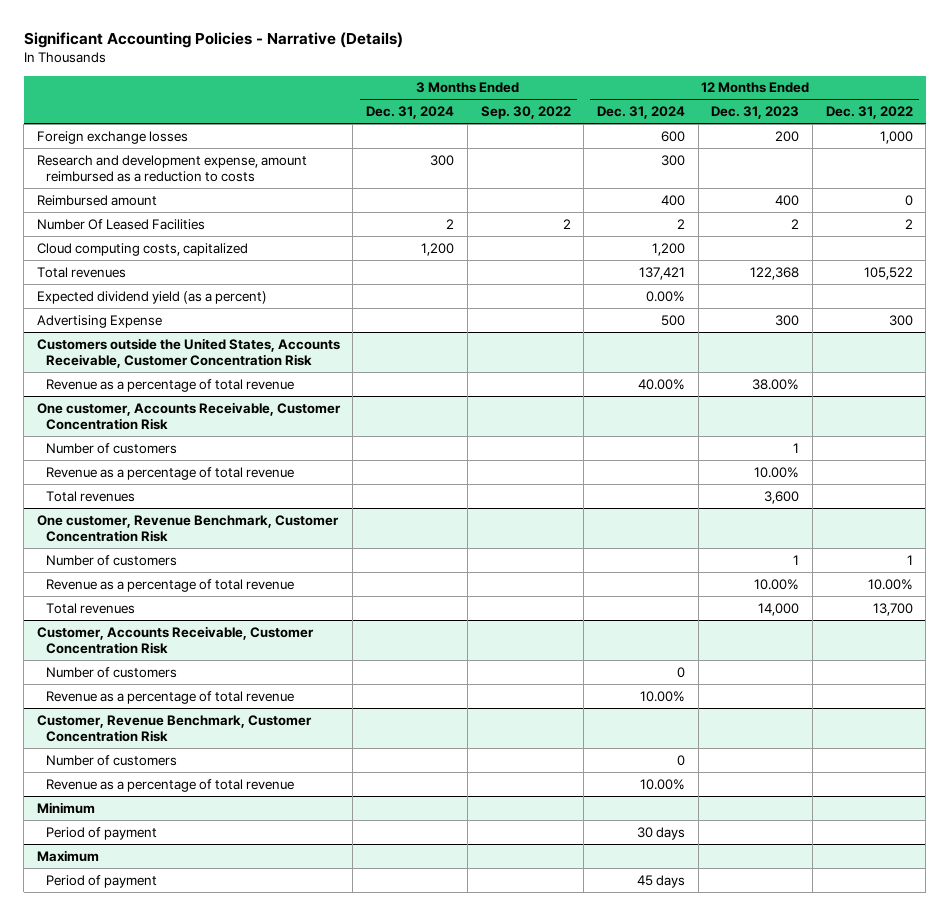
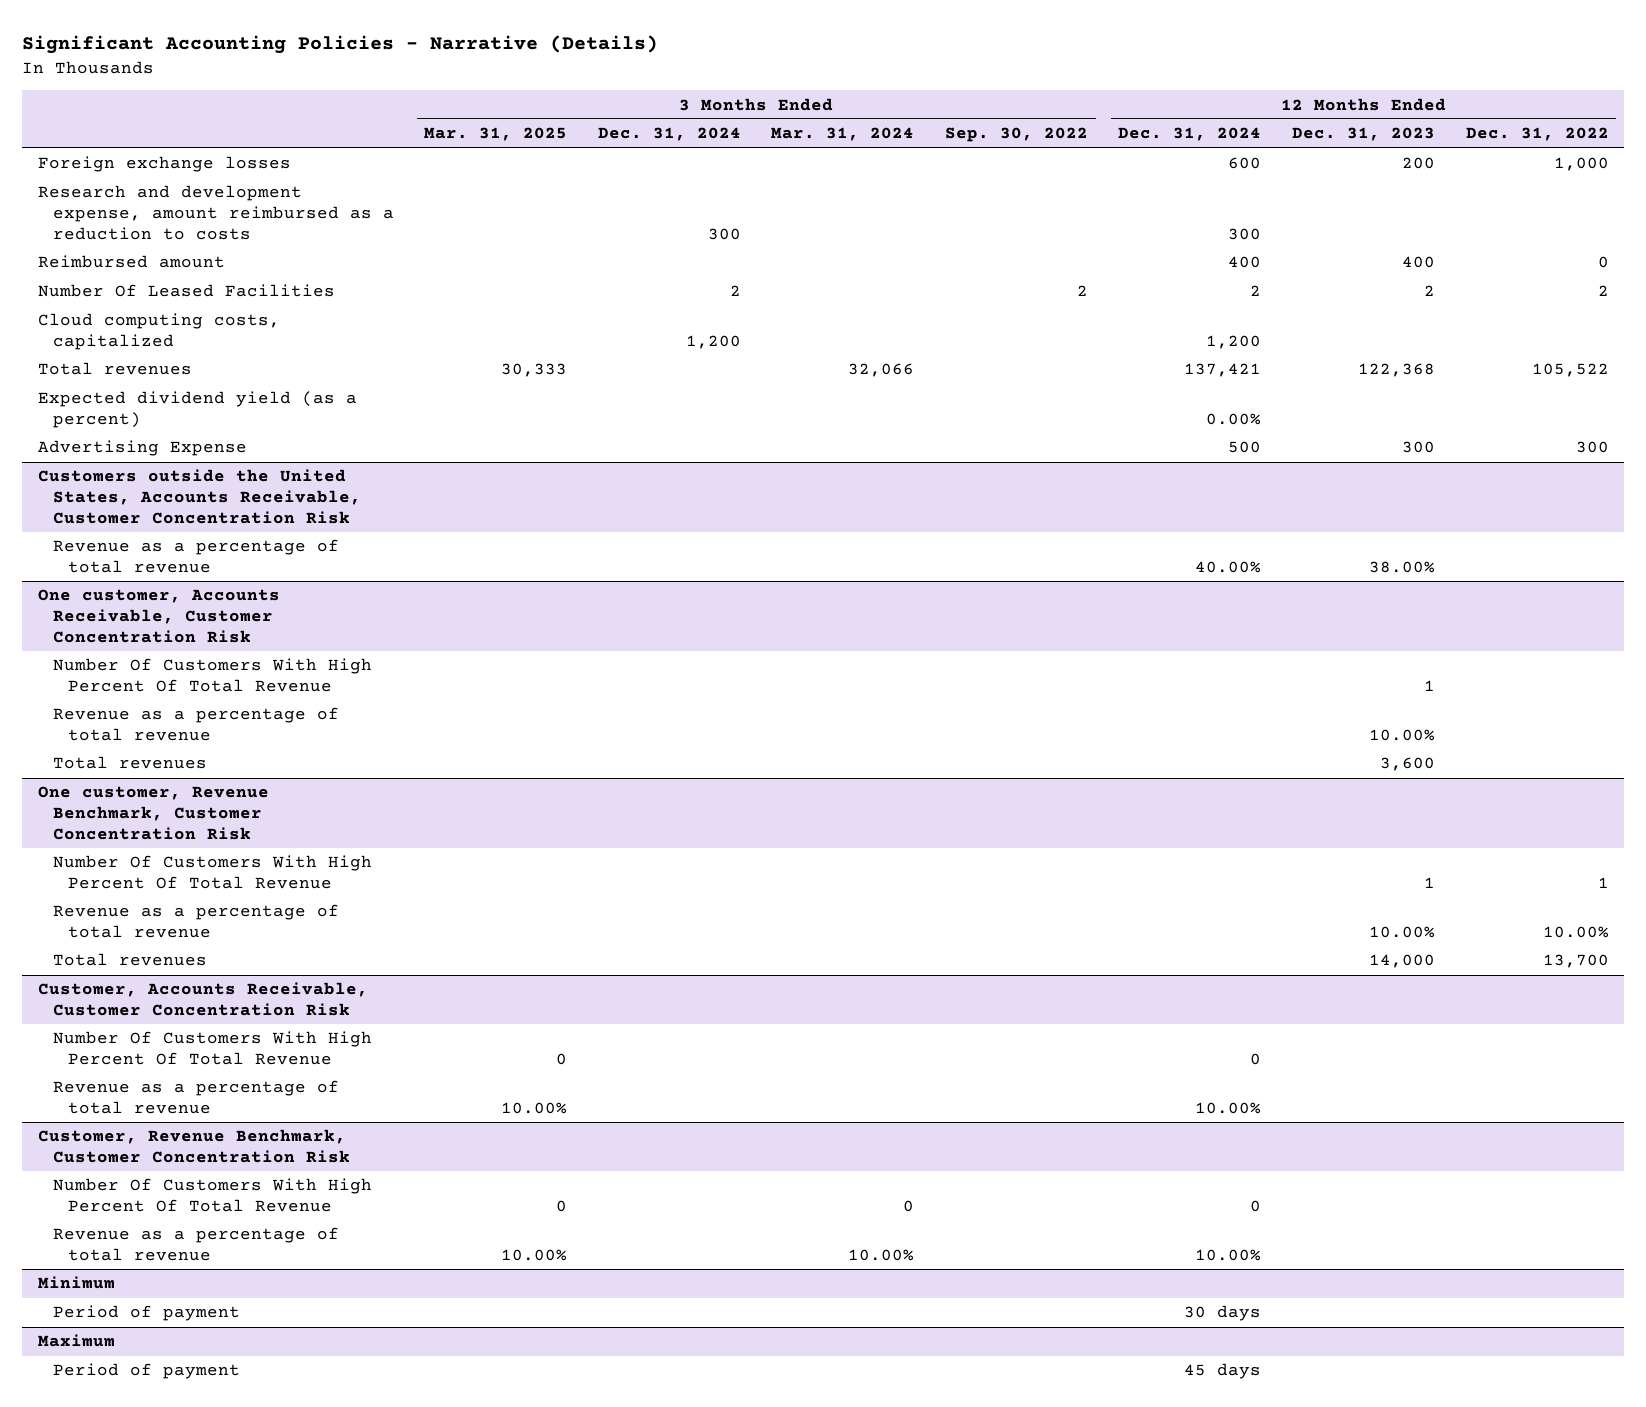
- | 3 Months Ended Dec. 31, 2024 | 3 Months Ended Sep. 30, 2022 | 12 Months Ended Dec. 31, 2024 | 12 Months Ended Dec. 31, 2023 | 12 Months Ended Dec. 31, 2022
+ | 3 Months Ended Mar. 31, 2025 | 3 Months Ended Dec. 31, 2024 | 3 Months Ended Mar. 31, 2024 | 3 Months Ended Sep. 30, 2022 | 12 Months Ended Dec. 31, 2024 | 12 Months Ended Dec. 31, 2023 | 12 Months Ended Dec. 31, 2022
@ One customer, Accounts Receivable, Customer Concentration Risk
- Number of customers | | | | 1 |
+ Number Of Customers With High Percent Of Total Revenue | | | | | | 1 |
@ One customer, Revenue Benchmark, Customer Concentration Risk
- Number of customers | | | | 1 | 1
+ Number Of Customers With High Percent Of Total Revenue | | | | | | 1 | 1
@ Customer, Accounts Receivable, Customer Concentration Risk
- Number of customers | | | 0 | |
+ Number Of Customers With High Percent Of Total Revenue | 0 | | | | 0 | |
@ Customer, Revenue Benchmark, Customer Concentration Risk
- Number of customers | | | 0 | |
+ Number Of Customers With High Percent Of Total Revenue | 0 | | 0 | | 0 | |

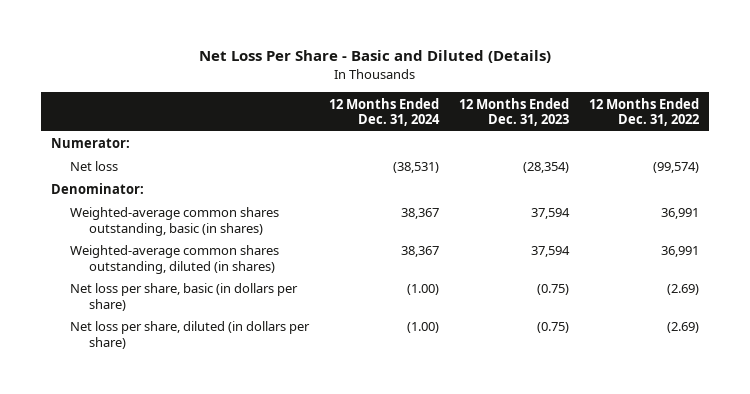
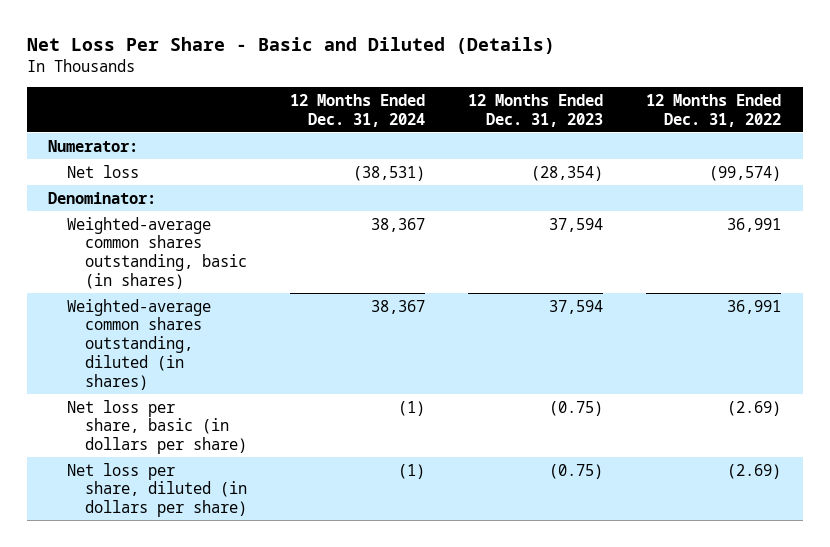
- Net loss per share, basic (in dollars per share) | (1.00) | (0.75) | (2.69)
- Net loss per share, diluted (in dollars per share) | (1.00) | (0.75) | (2.69)
+ Net loss per share, basic (in dollars per share) | (1) | (0.75) | (2.69)
+ Net loss per share, diluted (in dollars per share) | (1) | (0.75) | (2.69)

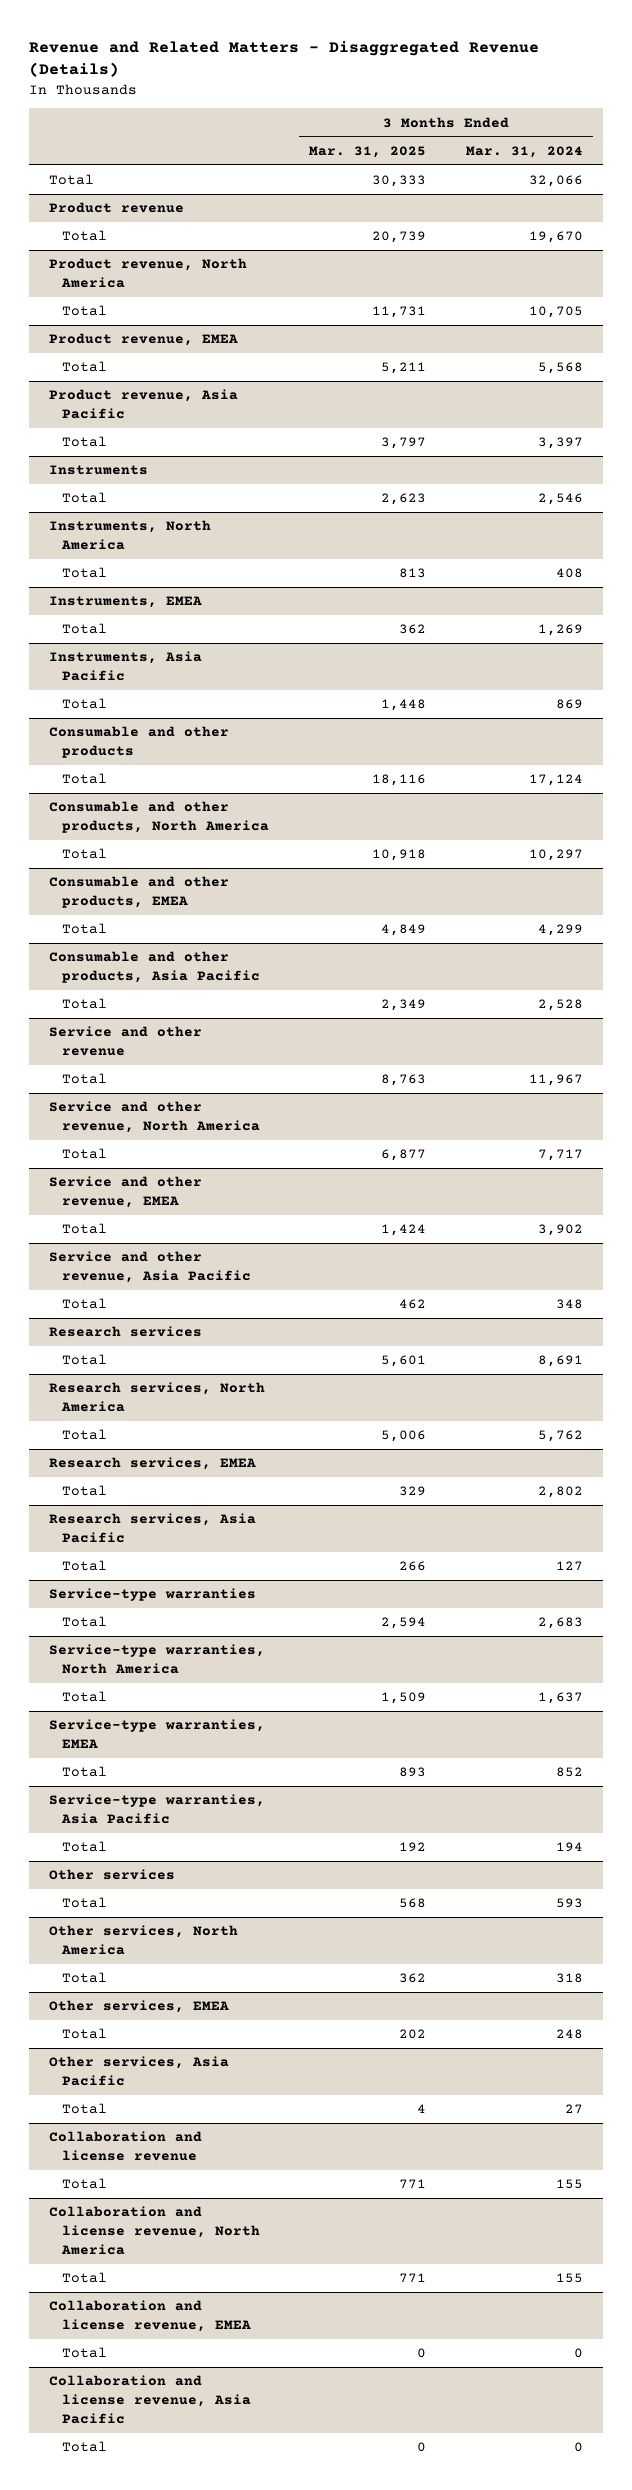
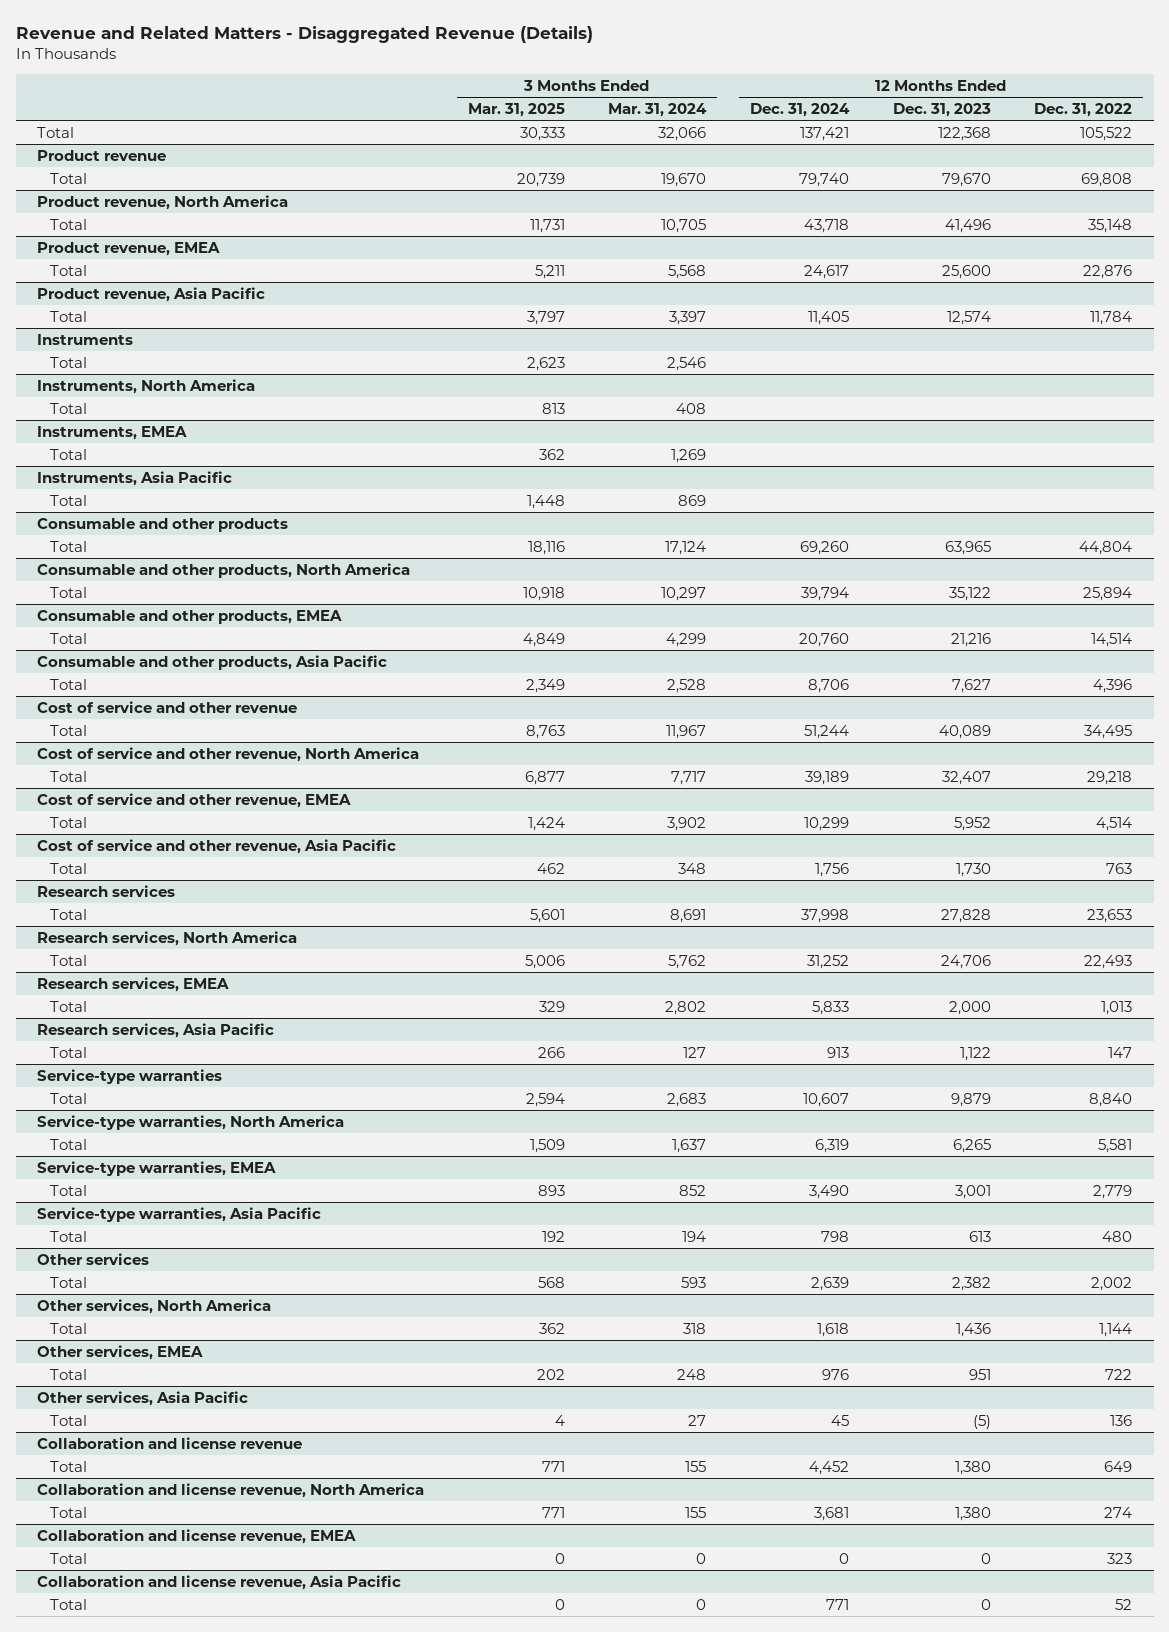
- | 3 Months Ended Mar. 31, 2025 | 3 Months Ended Mar. 31, 2024
+ | 3 Months Ended Mar. 31, 2025 | 3 Months Ended Mar. 31, 2024 | 12 Months Ended Dec. 31, 2024 | 12 Months Ended Dec. 31, 2023 | 12 Months Ended Dec. 31, 2022
- Service and other revenue
+ Cost of service and other revenue
- Service and other revenue, North America
+ Cost of service and other revenue, North America
- Service and other revenue, EMEA
+ Cost of service and other revenue, EMEA
- Service and other revenue, Asia Pacific
+ Cost of service and other revenue, Asia Pacific

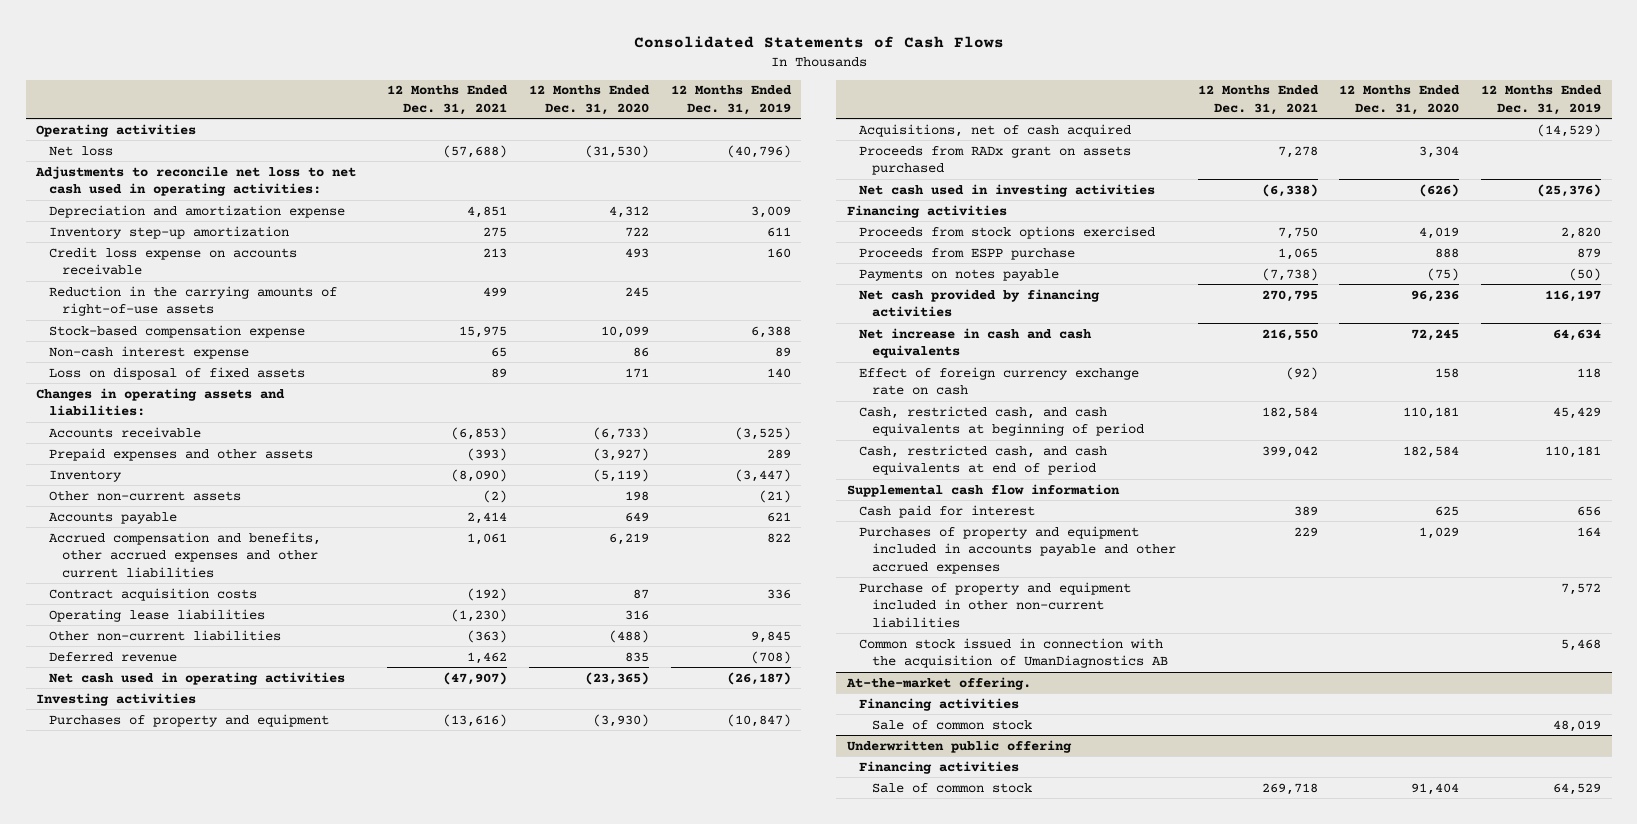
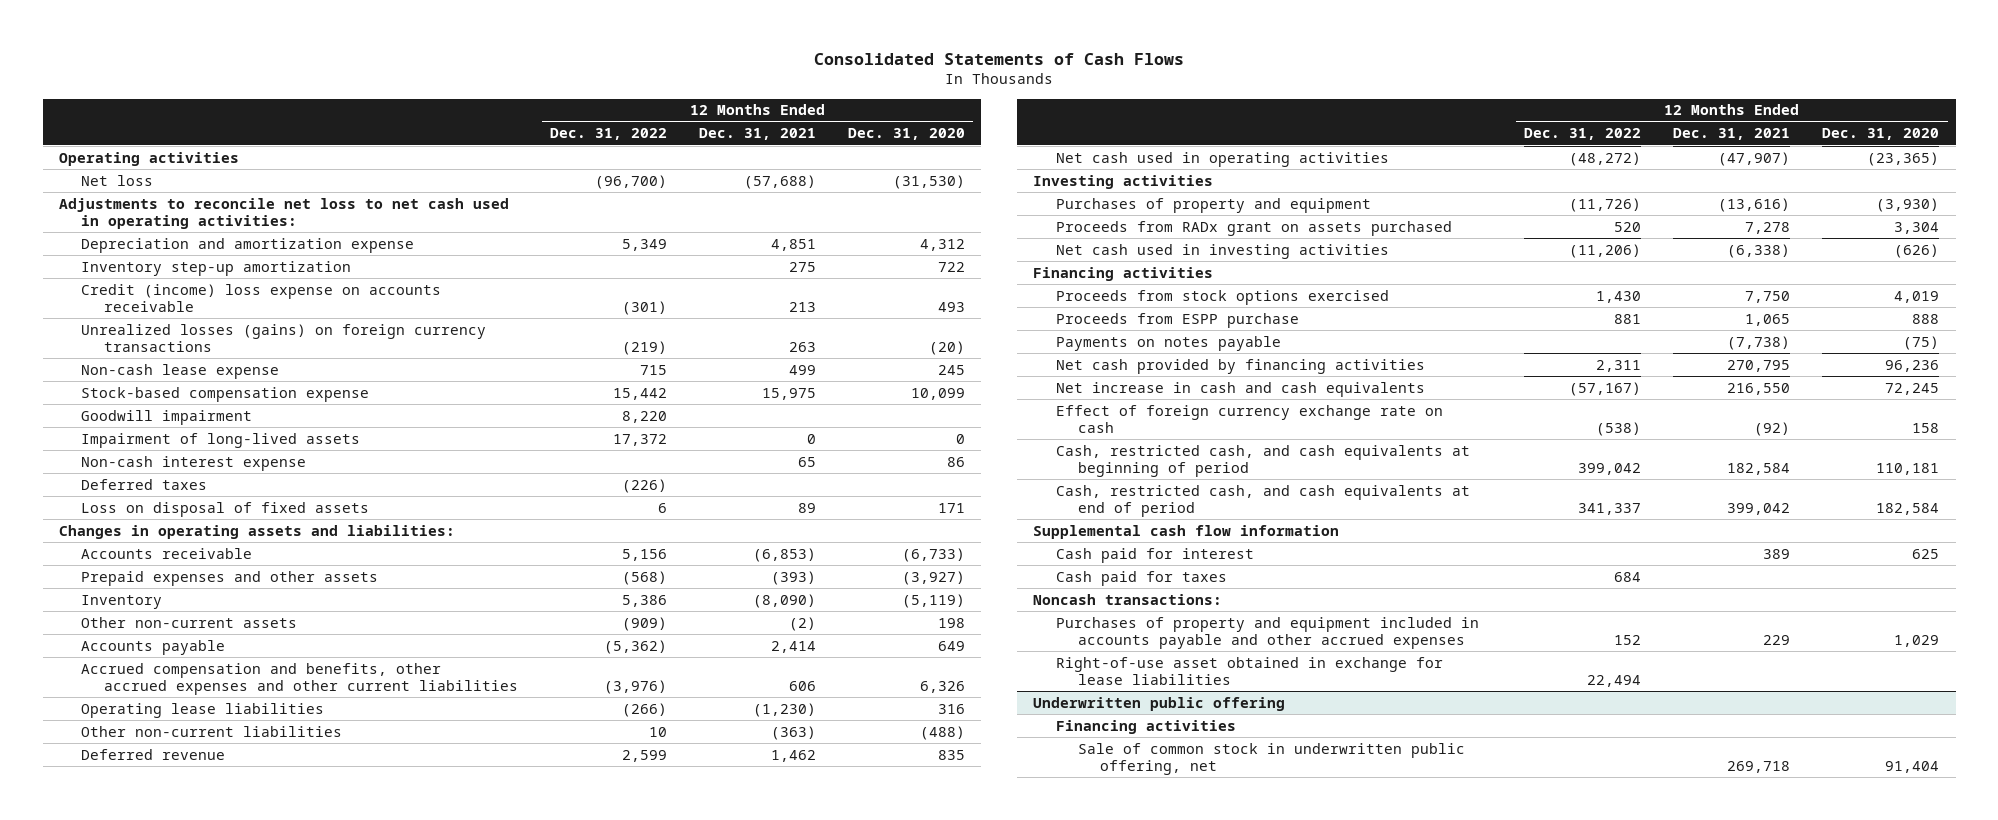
- | 12 Months Ended Dec. 31, 2021 | 12 Months Ended Dec. 31, 2020 | 12 Months Ended Dec. 31, 2019
+ | 12 Months Ended Dec. 31, 2022 | 12 Months Ended Dec. 31, 2021 | 12 Months Ended Dec. 31, 2020
- Credit loss expense on accounts receivable | 213 | 493 | 160
- Reduction in the carrying amounts of right-of-use assets | 499 | 245 |
+ Credit (income) loss expense on accounts receivable | (301) | 213 | 493
+ Unrealized losses (gains) on foreign currency transactions | (219) | 263 | (20)
+ Non-cash lease expense | 715 | 499 | 245
+ Goodwill impairment | 8,220 | |
+ Impairment of long-lived assets | 17,372 | 0 | 0
+ Deferred taxes | (226) | |
- Accrued compensation and benefits, other accrued expenses and other current liabilities | 1,061 | 6,219 | 822
- Contract acquisition costs | (192) | 87 | 336
+ Accrued compensation and benefits, other accrued expenses and other current liabilities | (3,976) | 606 | 6,326
- Acquisitions, net of cash acquired | | | (14,529)
+ Cash paid for taxes | 684 | |
+ Noncash transactions:
- Purchase of property and equipment included in other non-current liabilities | | | 7,572
- Common stock issued in connection with the acquisition of UmanDiagnostics AB | | | 5,468
- At-the-market offering.
- Financing activities
- Sale of common stock | | | 48,019
+ Right-of-use asset obtained in exchange for lease liabilities | 22,494 | |
@ Underwritten public offering
- Sale of common stock | 269,718 | 91,404 | 64,529
+ Sale of common stock in underwritten public offering, net | | 269,718 | 91,404

